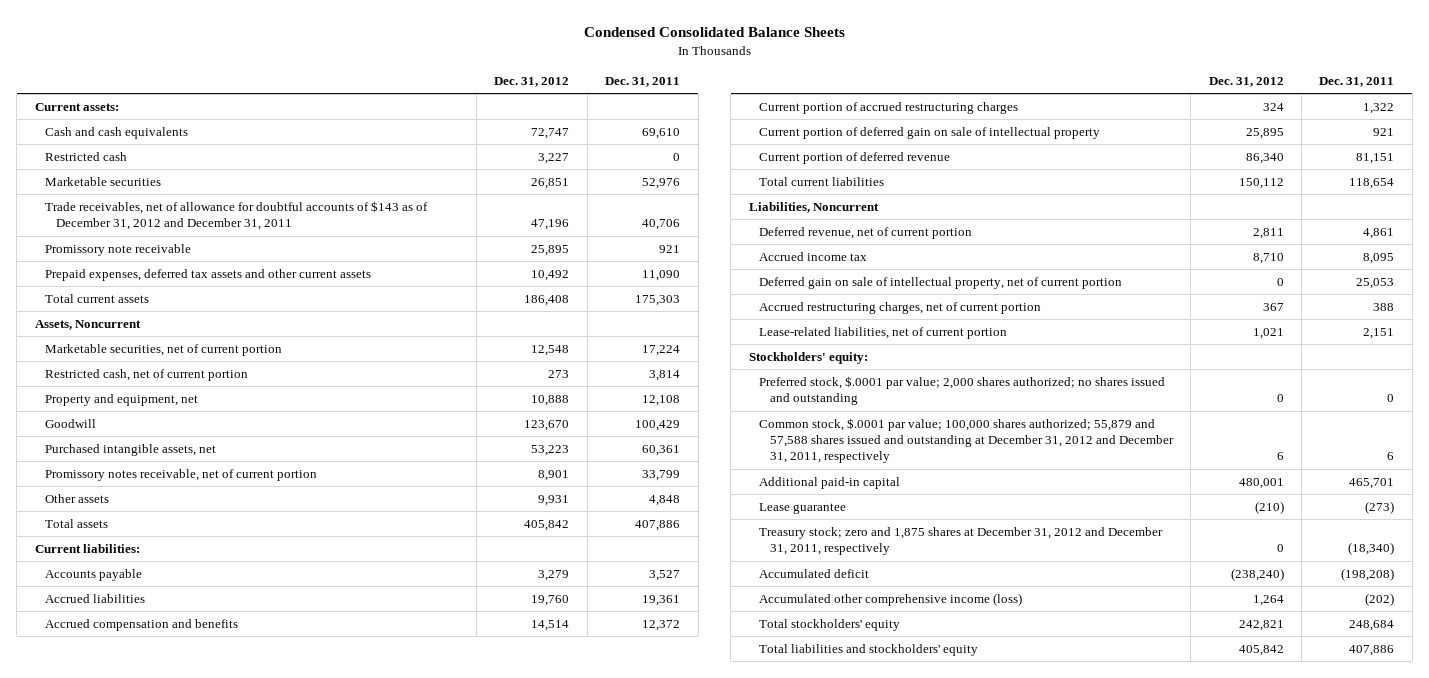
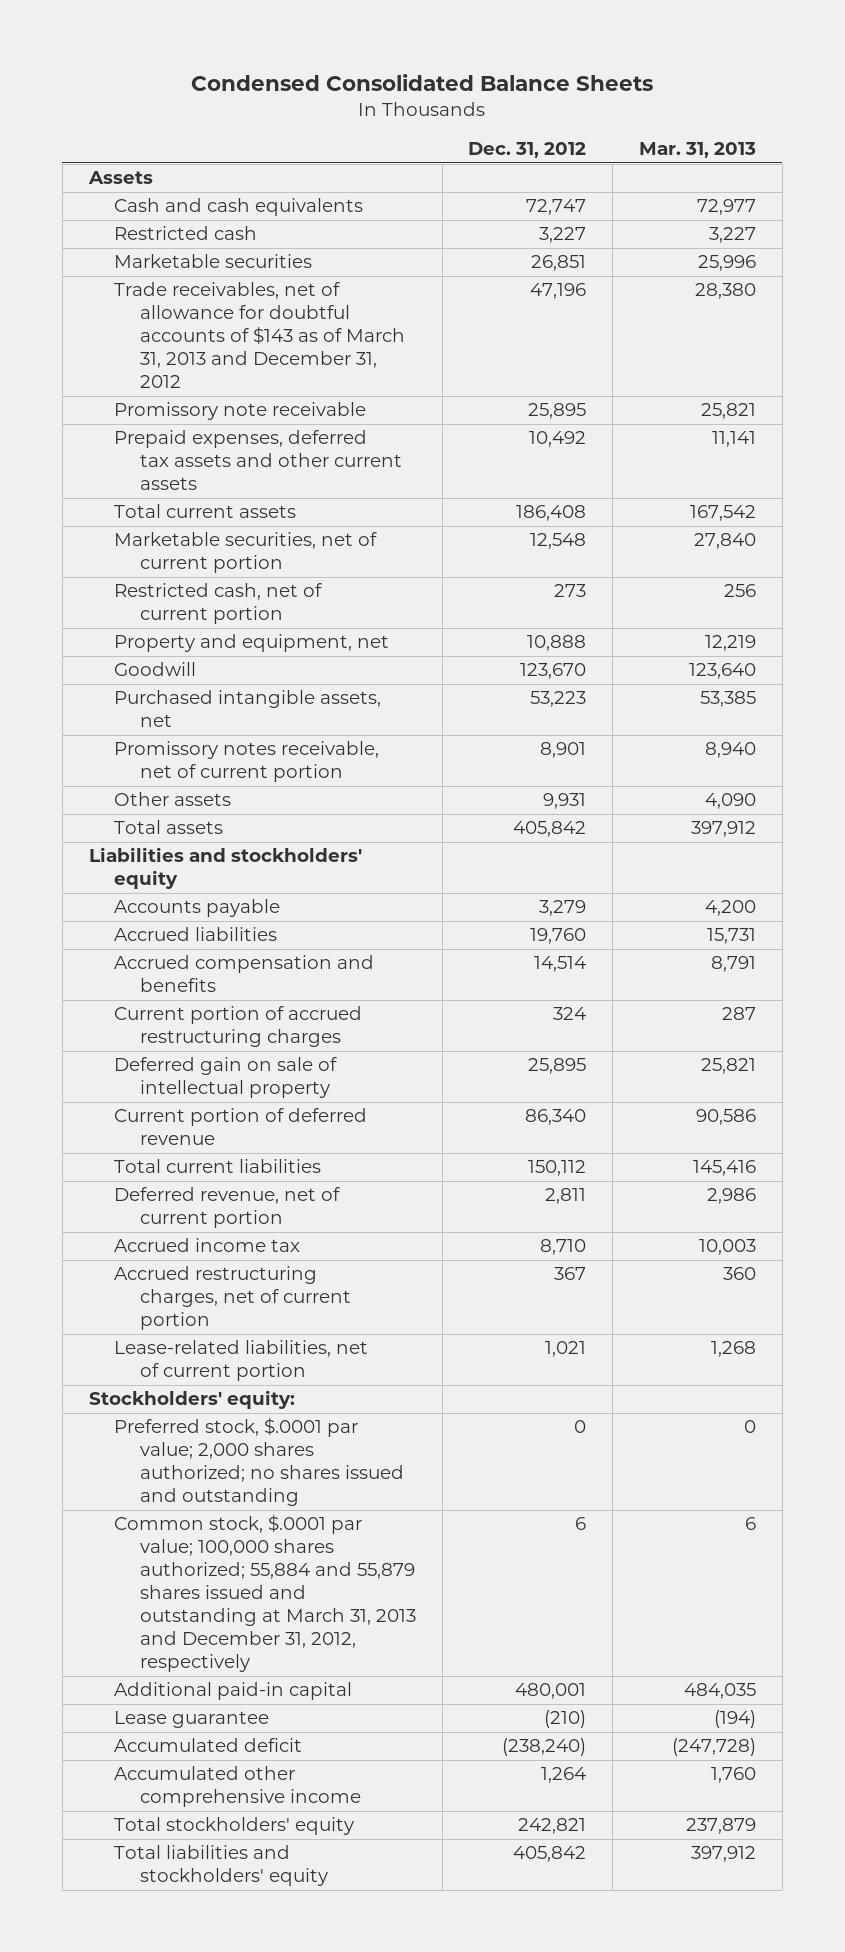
- | Dec. 31, 2012 | Dec. 31, 2011
+ | Dec. 31, 2012 | Mar. 31, 2013
- Current assets:
+ Assets
- Trade receivables, net of allowance for doubtful accounts of $143 as of December 31, 2012 and December 31, 2011 | 47,196 | 40,706
+ Trade receivables, net of allowance for doubtful accounts of $143 as of March 31, 2013 and December 31, 2012 | 47,196 | 28,380
- Assets, Noncurrent
- Current liabilities:
+ Liabilities and stockholders' equity
- Current portion of deferred gain on sale of intellectual property | 25,895 | 921
+ Deferred gain on sale of intellectual property | 25,895 | 25,821
- Liabilities, Noncurrent
- Deferred gain on sale of intellectual property, net of current portion | 0 | 25,053
- Common stock, $.0001 par value; 100,000 shares authorized; 55,879 and 57,588 shares issued and outstanding at December 31, 2012 and December 31, 2011, respectively | 6 | 6
+ Common stock, $.0001 par value; 100,000 shares authorized; 55,884 and 55,879 shares issued and outstanding at March 31, 2013 and December 31, 2012, respectively | 6 | 6
- Treasury stock; zero and 1,875 shares at December 31, 2012 and December 31, 2011, respectively | 0 | (18,340)
- Accumulated other comprehensive income (loss) | 1,264 | (202)
+ Accumulated other comprehensive income | 1,264 | 1,760

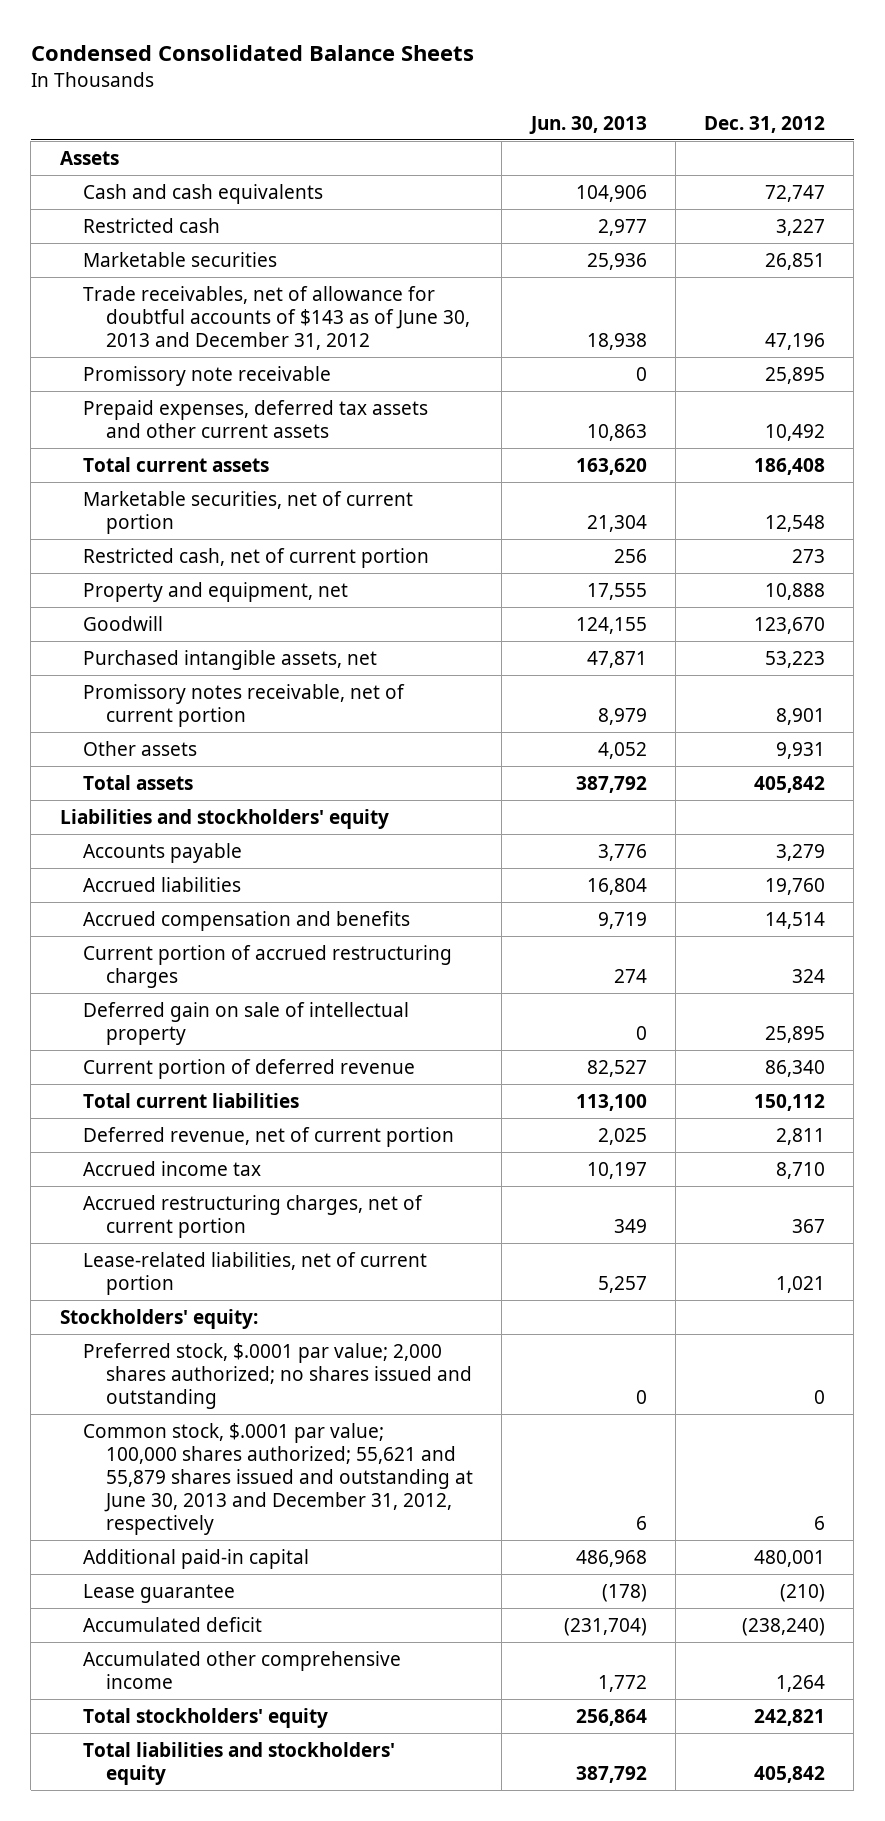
- | Dec. 31, 2012 | Mar. 31, 2013
+ | Jun. 30, 2013 | Dec. 31, 2012
- Trade receivables, net of allowance for doubtful accounts of $143 as of March 31, 2013 and December 31, 2012 | 47,196 | 28,380
+ Trade receivables, net of allowance for doubtful accounts of $143 as of June 30, 2013 and December 31, 2012 | 18,938 | 47,196
- Common stock, $.0001 par value; 100,000 shares authorized; 55,884 and 55,879 shares issued and outstanding at March 31, 2013 and December 31, 2012, respectively | 6 | 6
+ Common stock, $.0001 par value; 100,000 shares authorized; 55,621 and 55,879 shares issued and outstanding at June 30, 2013 and December 31, 2012, respectively | 6 | 6

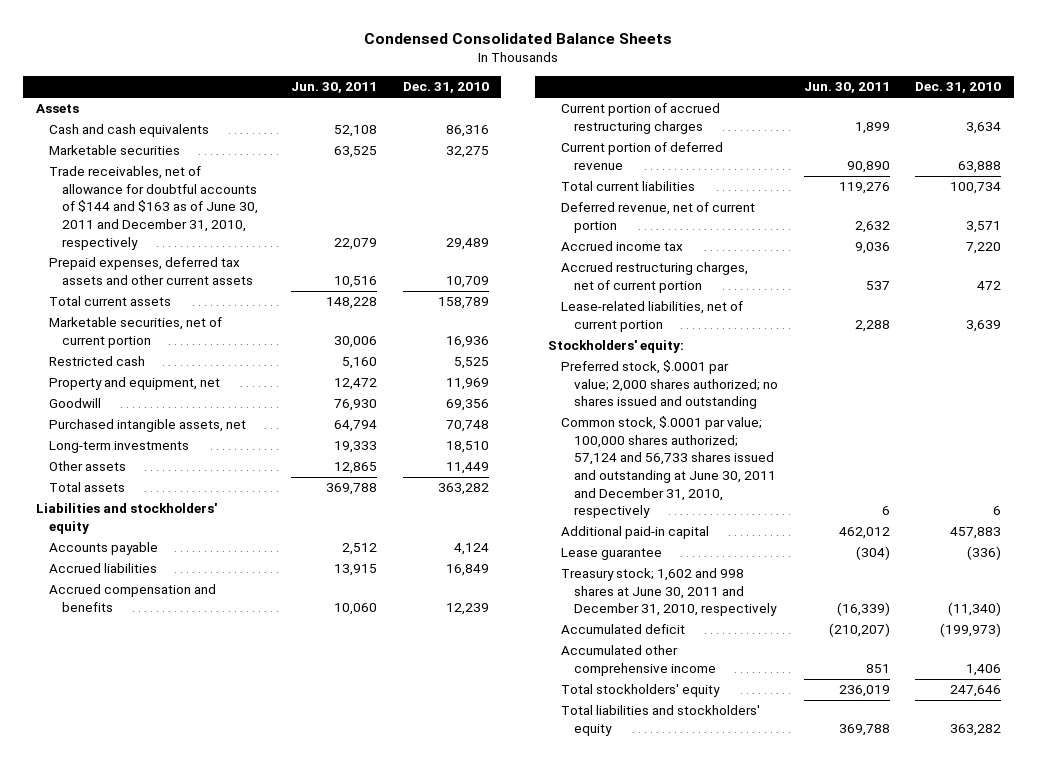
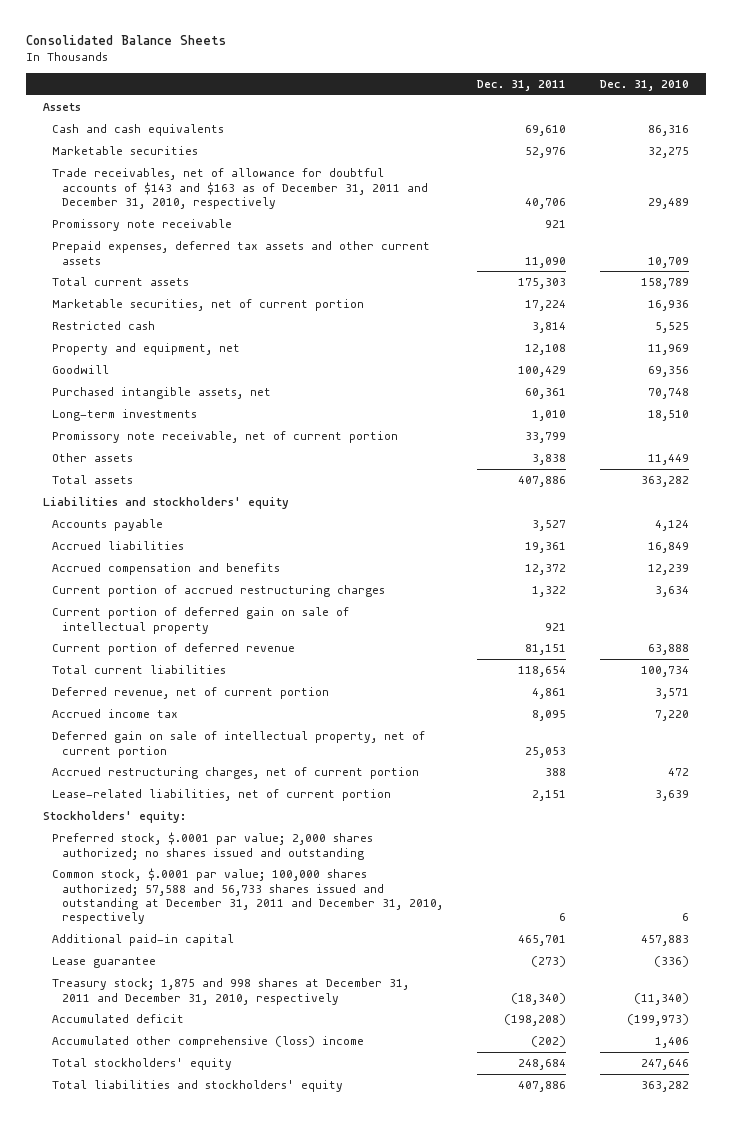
- Condensed Consolidated Balance Sheets
+ Consolidated Balance Sheets
- | Jun. 30, 2011 | Dec. 31, 2010
+ | Dec. 31, 2011 | Dec. 31, 2010
- Trade receivables, net of allowance for doubtful accounts of $144 and $163 as of June 30, 2011 and December 31, 2010, respectively | 22,079 | 29,489
+ Trade receivables, net of allowance for doubtful accounts of $143 and $163 as of December 31, 2011 and December 31, 2010, respectively | 40,706 | 29,489
+ Promissory note receivable | 921 |
+ Promissory note receivable, net of current portion | 33,799 |
+ Current portion of deferred gain on sale of intellectual property | 921 |
+ Deferred gain on sale of intellectual property, net of current portion | 25,053 |
- Common stock, $.0001 par value; 100,000 shares authorized; 57,124 and 56,733 shares issued and outstanding at June 30, 2011 and December 31, 2010, respectively | 6 | 6
+ Common stock, $.0001 par value; 100,000 shares authorized; 57,588 and 56,733 shares issued and outstanding at December 31, 2011 and December 31, 2010, respectively | 6 | 6
- Treasury stock; 1,602 and 998 shares at June 30, 2011 and December 31, 2010, respectively | (16,339) | (11,340)
+ Treasury stock; 1,875 and 998 shares at December 31, 2011 and December 31, 2010, respectively | (18,340) | (11,340)
- Accumulated other comprehensive income | 851 | 1,406
+ Accumulated other comprehensive (loss) income | (202) | 1,406

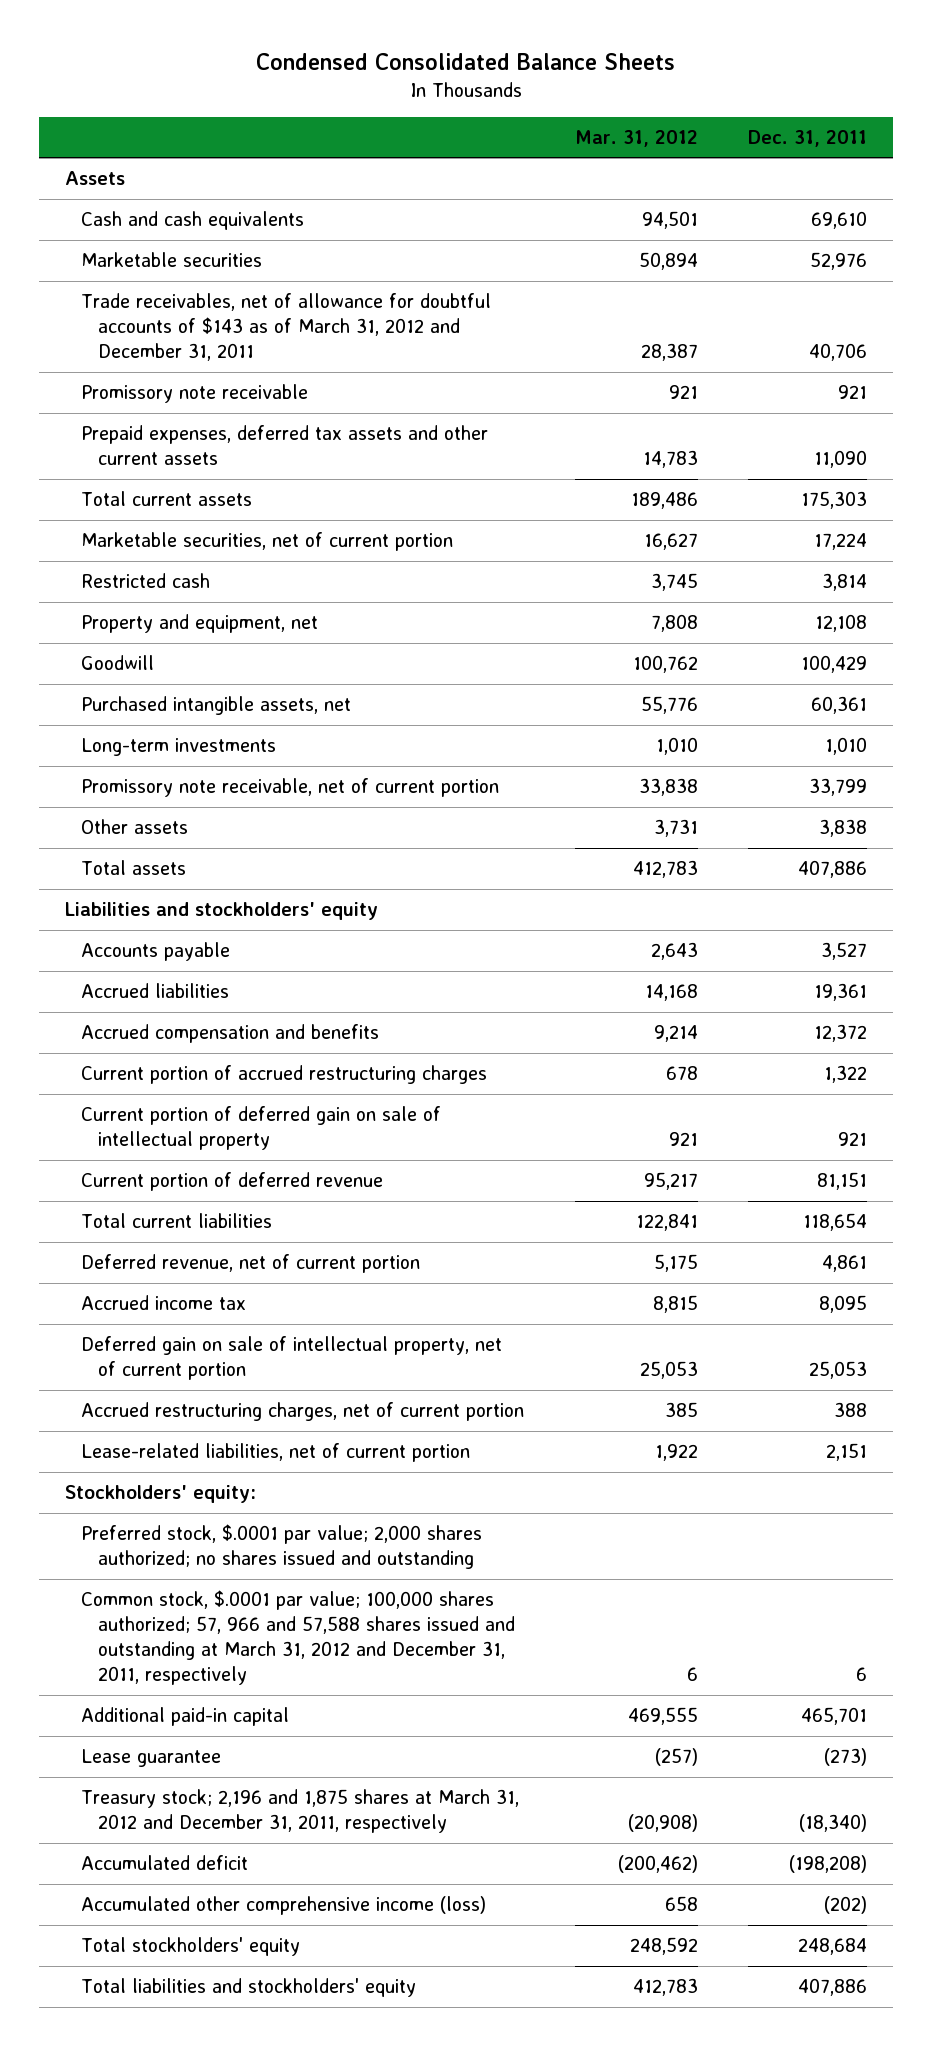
- Consolidated Balance Sheets
+ Condensed Consolidated Balance Sheets
- | Dec. 31, 2011 | Dec. 31, 2010
+ | Mar. 31, 2012 | Dec. 31, 2011
- Trade receivables, net of allowance for doubtful accounts of $143 and $163 as of December 31, 2011 and December 31, 2010, respectively | 40,706 | 29,489
+ Trade receivables, net of allowance for doubtful accounts of $143 as of March 31, 2012 and December 31, 2011 | 28,387 | 40,706
- Common stock, $.0001 par value; 100,000 shares authorized; 57,588 and 56,733 shares issued and outstanding at December 31, 2011 and December 31, 2010, respectively | 6 | 6
+ Common stock, $.0001 par value; 100,000 shares authorized; 57, 966 and 57,588 shares issued and outstanding at March 31, 2012 and December 31, 2011, respectively | 6 | 6
- Treasury stock; 1,875 and 998 shares at December 31, 2011 and December 31, 2010, respectively | (18,340) | (11,340)
+ Treasury stock; 2,196 and 1,875 shares at March 31, 2012 and December 31, 2011, respectively | (20,908) | (18,340)
- Accumulated other comprehensive (loss) income | (202) | 1,406
+ Accumulated other comprehensive income (loss) | 658 | (202)

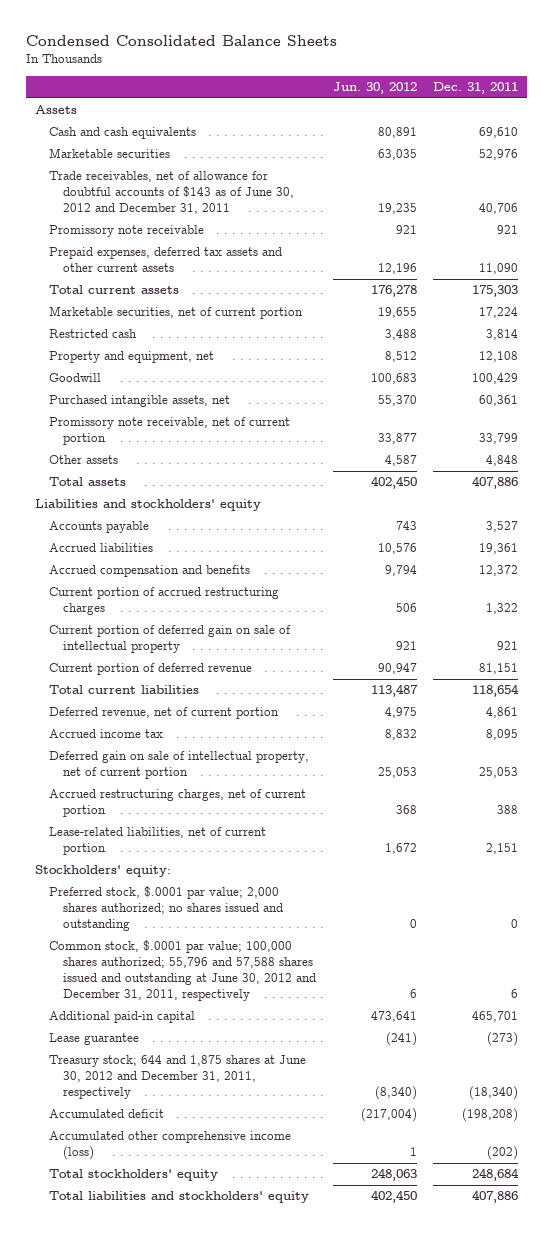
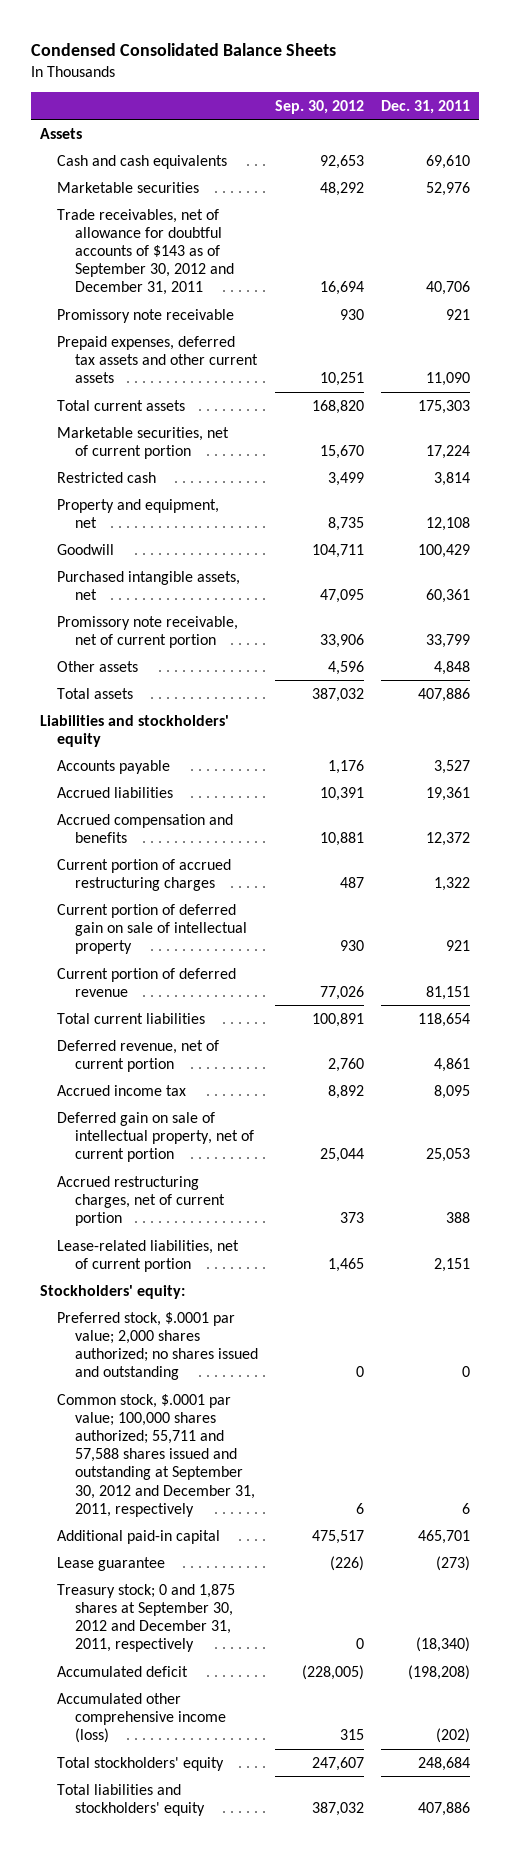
- | Jun. 30, 2012 | Dec. 31, 2011
+ | Sep. 30, 2012 | Dec. 31, 2011
- Trade receivables, net of allowance for doubtful accounts of $143 as of June 30, 2012 and December 31, 2011 | 19,235 | 40,706
+ Trade receivables, net of allowance for doubtful accounts of $143 as of September 30, 2012 and December 31, 2011 | 16,694 | 40,706
- Common stock, $.0001 par value; 100,000 shares authorized; 55,796 and 57,588 shares issued and outstanding at June 30, 2012 and December 31, 2011, respectively | 6 | 6
+ Common stock, $.0001 par value; 100,000 shares authorized; 55,711 and 57,588 shares issued and outstanding at September 30, 2012 and December 31, 2011, respectively | 6 | 6
- Treasury stock; 644 and 1,875 shares at June 30, 2012 and December 31, 2011, respectively | (8,340) | (18,340)
+ Treasury stock; 0 and 1,875 shares at September 30, 2012 and December 31, 2011, respectively | 0 | (18,340)

